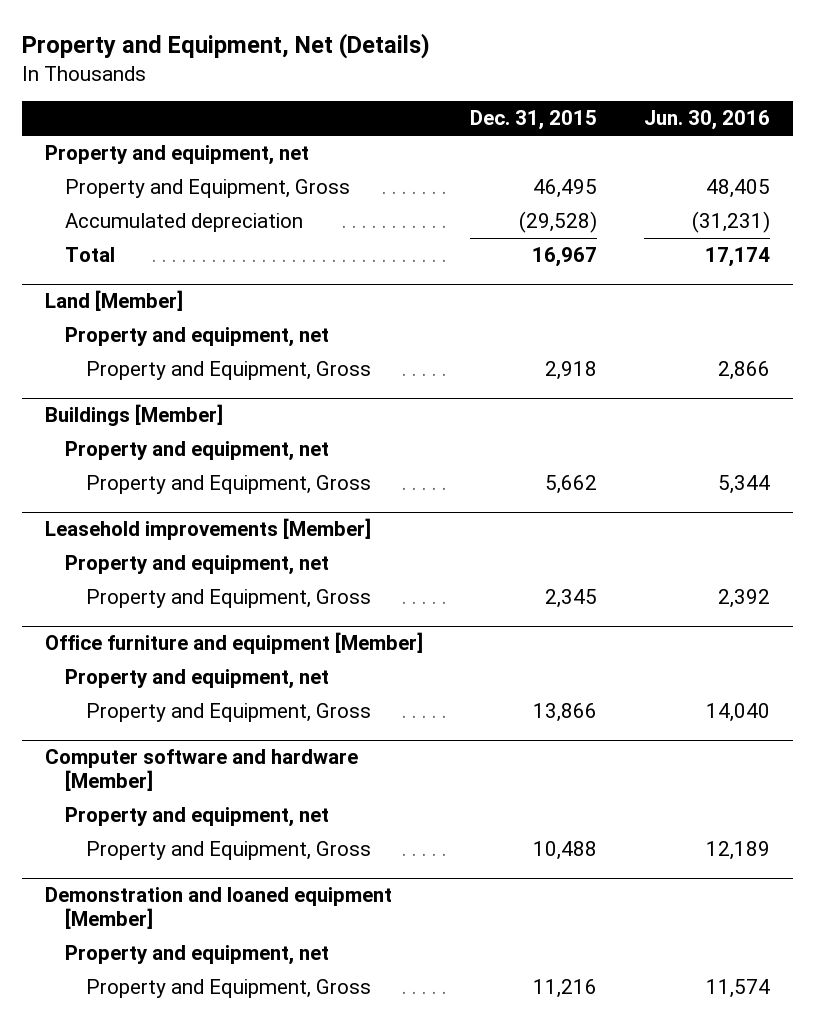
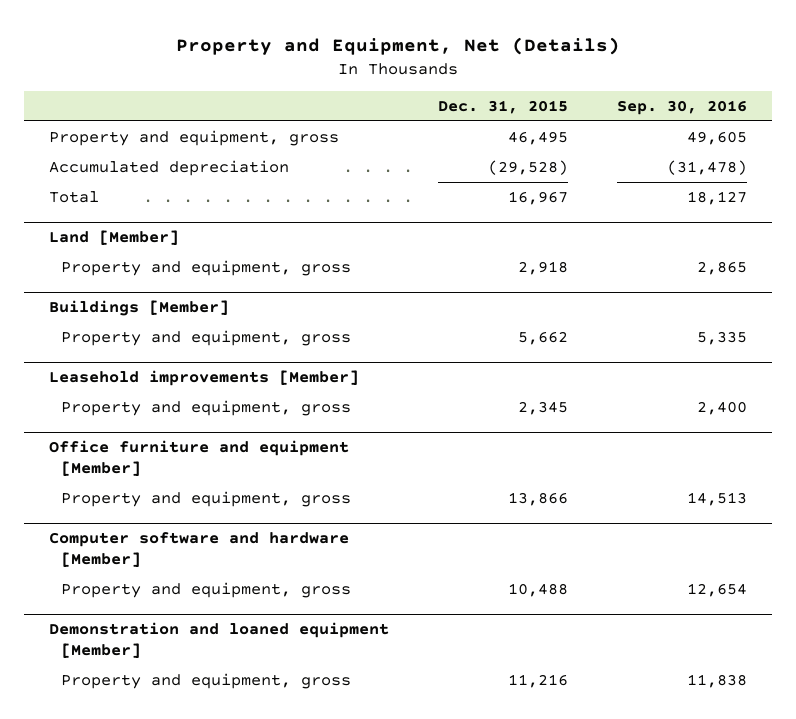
- | Dec. 31, 2015 | Jun. 30, 2016
+ | Dec. 31, 2015 | Sep. 30, 2016
- Property and equipment, net
- Property and Equipment, Gross | 46,495 | 48,405
+ Property and equipment, gross | 46,495 | 49,605
@ Land [Member]
- Property and equipment, net
- Property and Equipment, Gross | 2,918 | 2,866
+ Property and equipment, gross | 2,918 | 2,865
@ Buildings [Member]
- Property and equipment, net
- Property and Equipment, Gross | 5,662 | 5,344
+ Property and equipment, gross | 5,662 | 5,335
@ Leasehold improvements [Member]
- Property and equipment, net
- Property and Equipment, Gross | 2,345 | 2,392
+ Property and equipment, gross | 2,345 | 2,400
@ Office furniture and equipment [Member]
- Property and equipment, net
- Property and Equipment, Gross | 13,866 | 14,040
+ Property and equipment, gross | 13,866 | 14,513
@ Computer software and hardware [Member]
- Property and equipment, net
- Property and Equipment, Gross | 10,488 | 12,189
+ Property and equipment, gross | 10,488 | 12,654
@ Demonstration and loaned equipment [Member]
- Property and equipment, net
- Property and Equipment, Gross | 11,216 | 11,574
+ Property and equipment, gross | 11,216 | 11,838

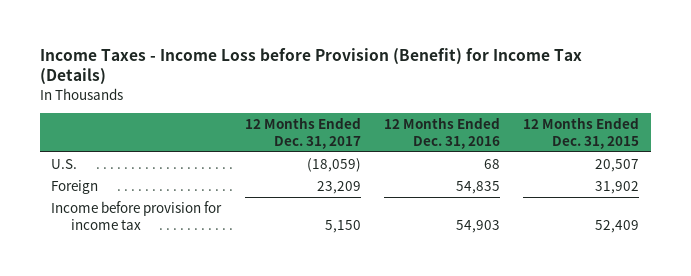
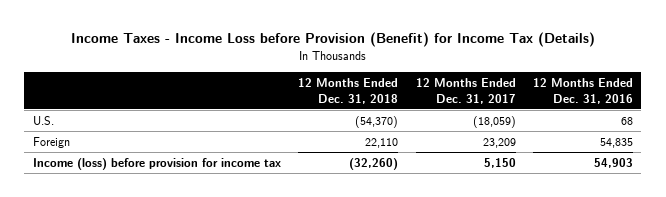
- | 12 Months Ended Dec. 31, 2017 | 12 Months Ended Dec. 31, 2016 | 12 Months Ended Dec. 31, 2015
+ | 12 Months Ended Dec. 31, 2018 | 12 Months Ended Dec. 31, 2017 | 12 Months Ended Dec. 31, 2016
- Income before provision for income tax | 5,150 | 54,903 | 52,409
+ Income (loss) before provision for income tax | (32,260) | 5,150 | 54,903

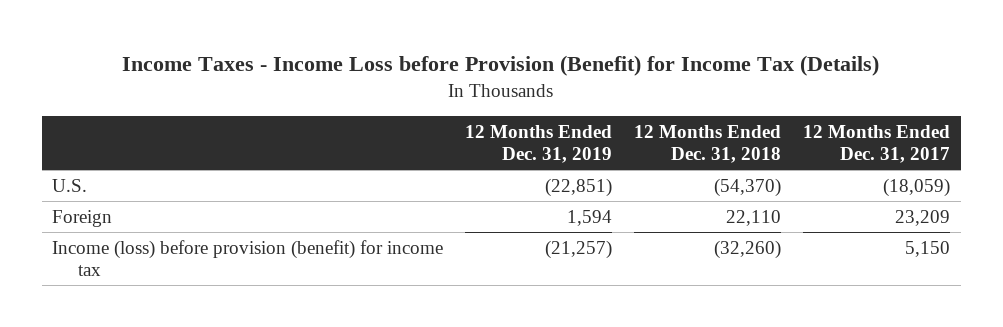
- | 12 Months Ended Dec. 31, 2018 | 12 Months Ended Dec. 31, 2017 | 12 Months Ended Dec. 31, 2016
+ | 12 Months Ended Dec. 31, 2019 | 12 Months Ended Dec. 31, 2018 | 12 Months Ended Dec. 31, 2017
- Income (loss) before provision for income tax | (32,260) | 5,150 | 54,903
+ Income (loss) before provision (benefit) for income tax | (21,257) | (32,260) | 5,150

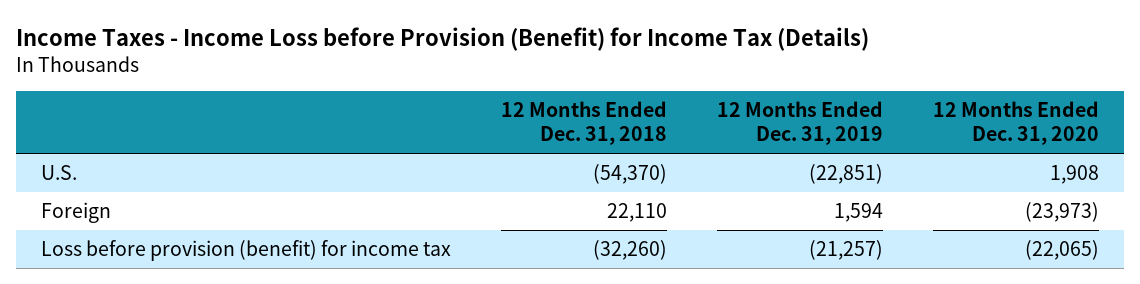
- | 12 Months Ended Dec. 31, 2019 | 12 Months Ended Dec. 31, 2018 | 12 Months Ended Dec. 31, 2017
+ | 12 Months Ended Dec. 31, 2018 | 12 Months Ended Dec. 31, 2019 | 12 Months Ended Dec. 31, 2020
- Income (loss) before provision (benefit) for income tax | (21,257) | (32,260) | 5,150
+ Loss before provision (benefit) for income tax | (32,260) | (21,257) | (22,065)

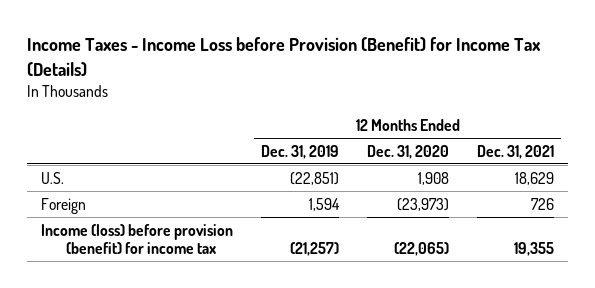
- | 12 Months Ended Dec. 31, 2018 | 12 Months Ended Dec. 31, 2019 | 12 Months Ended Dec. 31, 2020
+ | 12 Months Ended Dec. 31, 2019 | 12 Months Ended Dec. 31, 2020 | 12 Months Ended Dec. 31, 2021
- Loss before provision (benefit) for income tax | (32,260) | (21,257) | (22,065)
+ Income (loss) before provision (benefit) for income tax | (21,257) | (22,065) | 19,355

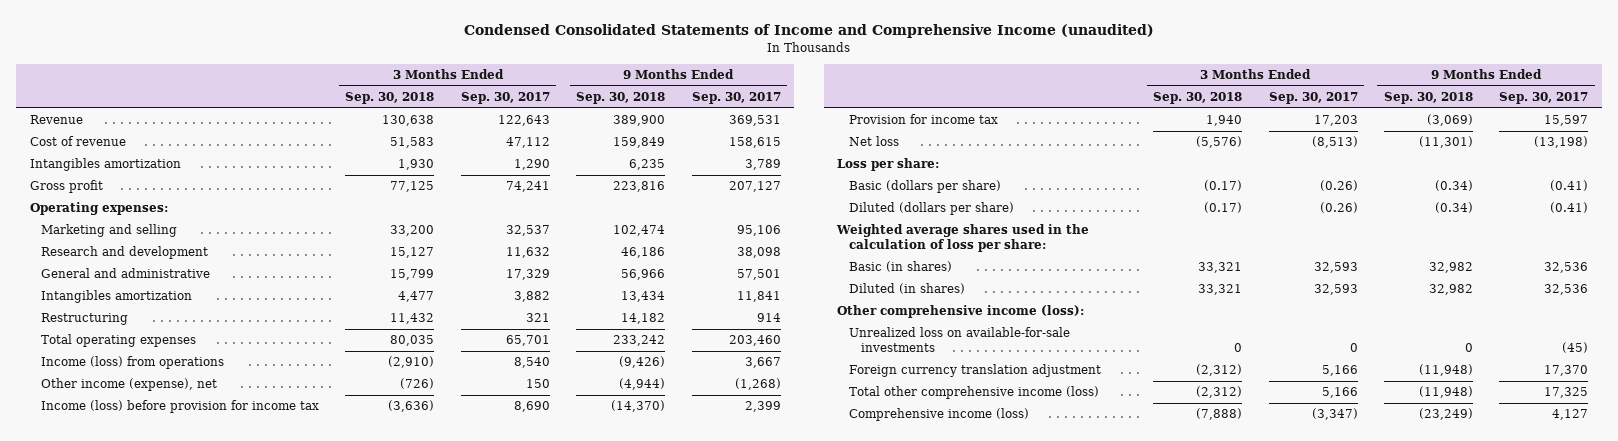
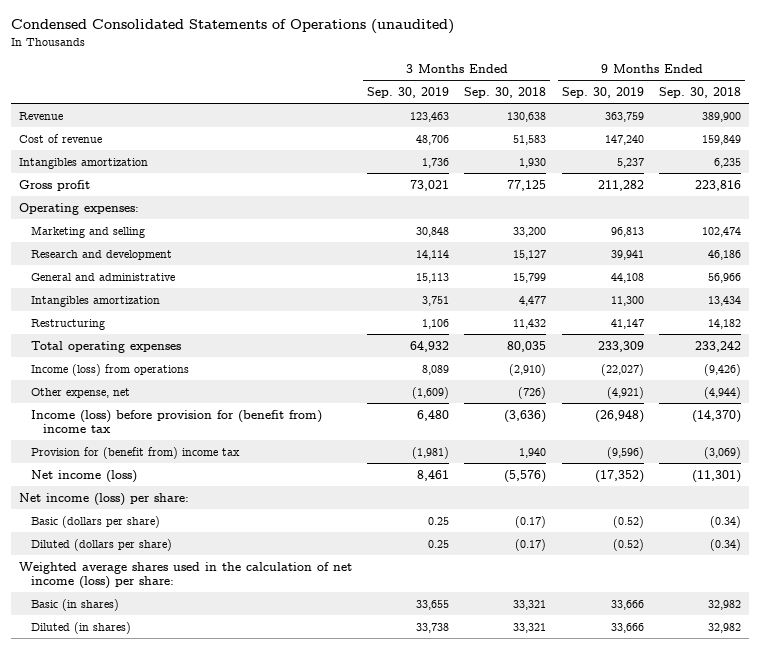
- Condensed Consolidated Statements of Income and Comprehensive Income (unaudited)
+ Condensed Consolidated Statements of Operations (unaudited)
- | 3 Months Ended Sep. 30, 2018 | 3 Months Ended Sep. 30, 2017 | 9 Months Ended Sep. 30, 2018 | 9 Months Ended Sep. 30, 2017
+ | 3 Months Ended Sep. 30, 2019 | 3 Months Ended Sep. 30, 2018 | 9 Months Ended Sep. 30, 2019 | 9 Months Ended Sep. 30, 2018
- Other income (expense), net | (726) | 150 | (4,944) | (1,268)
- Income (loss) before provision for income tax | (3,636) | 8,690 | (14,370) | 2,399
- Provision for income tax | 1,940 | 17,203 | (3,069) | 15,597
- Net loss | (5,576) | (8,513) | (11,301) | (13,198)
- Loss per share:
+ Other expense, net | (1,609) | (726) | (4,921) | (4,944)
+ Income (loss) before provision for (benefit from) income tax | 6,480 | (3,636) | (26,948) | (14,370)
+ Provision for (benefit from) income tax | (1,981) | 1,940 | (9,596) | (3,069)
+ Net income (loss) | 8,461 | (5,576) | (17,352) | (11,301)
+ Net income (loss) per share:
- Weighted average shares used in the calculation of loss per share:
+ Weighted average shares used in the calculation of net income (loss) per share:
- Other comprehensive income (loss):
- Unrealized loss on available-for-sale investments | 0 | 0 | 0 | (45)
- Foreign currency translation adjustment | (2,312) | 5,166 | (11,948) | 17,370
- Total other comprehensive income (loss) | (2,312) | 5,166 | (11,948) | 17,325
- Comprehensive income (loss) | (7,888) | (3,347) | (23,249) | 4,127

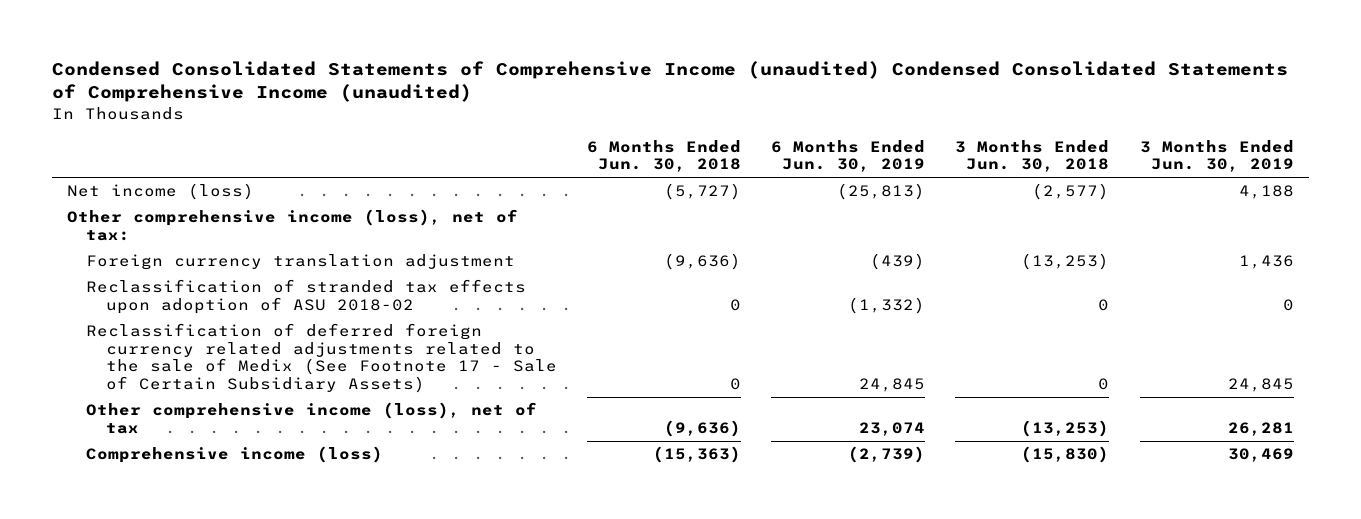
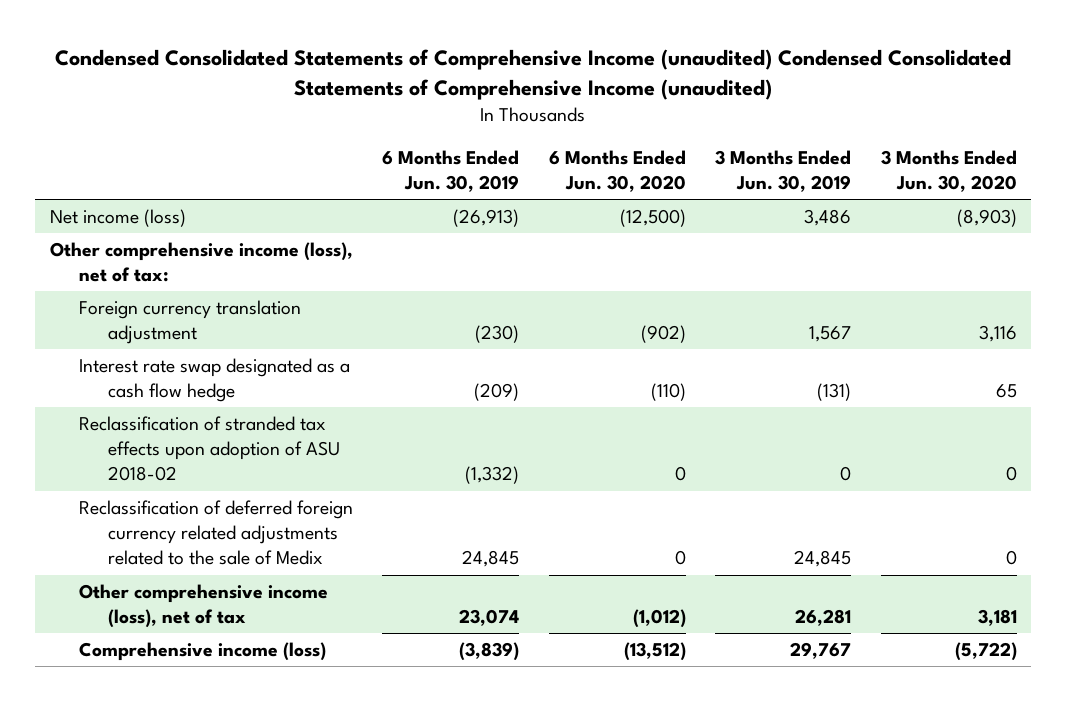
- | 6 Months Ended Jun. 30, 2018 | 6 Months Ended Jun. 30, 2019 | 3 Months Ended Jun. 30, 2018 | 3 Months Ended Jun. 30, 2019
+ | 6 Months Ended Jun. 30, 2019 | 6 Months Ended Jun. 30, 2020 | 3 Months Ended Jun. 30, 2019 | 3 Months Ended Jun. 30, 2020
- Net income (loss) | (5,727) | (25,813) | (2,577) | 4,188
+ Net income (loss) | (26,913) | (12,500) | 3,486 | (8,903)
- Foreign currency translation adjustment | (9,636) | (439) | (13,253) | 1,436
+ Foreign currency translation adjustment | (230) | (902) | 1,567 | 3,116
+ Interest rate swap designated as a cash flow hedge | (209) | (110) | (131) | 65
- Reclassification of deferred foreign currency related adjustments related to the sale of Medix (See Footnote 17 - Sale of Certain Subsidiary Assets) | 0 | 24,845 | 0 | 24,845
+ Reclassification of deferred foreign currency related adjustments related to the sale of Medix | 24,845 | 0 | 24,845 | 0
- Comprehensive income (loss) | (15,363) | (2,739) | (15,830) | 30,469
+ Comprehensive income (loss) | (3,839) | (13,512) | 29,767 | (5,722)

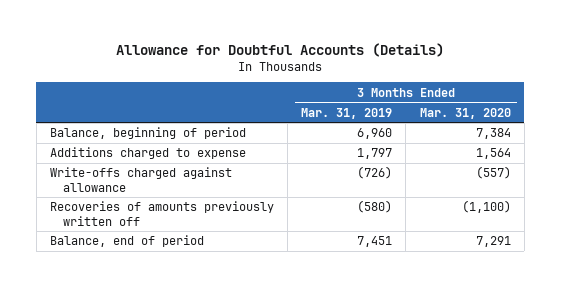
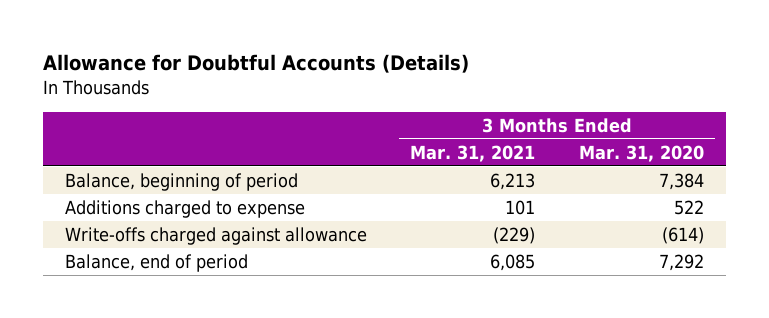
- | 3 Months Ended Mar. 31, 2019 | 3 Months Ended Mar. 31, 2020
+ | 3 Months Ended Mar. 31, 2021 | 3 Months Ended Mar. 31, 2020
- Additions charged to expense | 1,797 | 1,564
- Write-offs charged against allowance | (726) | (557)
- Recoveries of amounts previously written off | (580) | (1,100)
- Balance, end of period | 7,451 | 7,291
+ Additions charged to expense | 101 | 522
+ Write-offs charged against allowance | (229) | (614)
+ Balance, end of period | 6,085 | 7,292

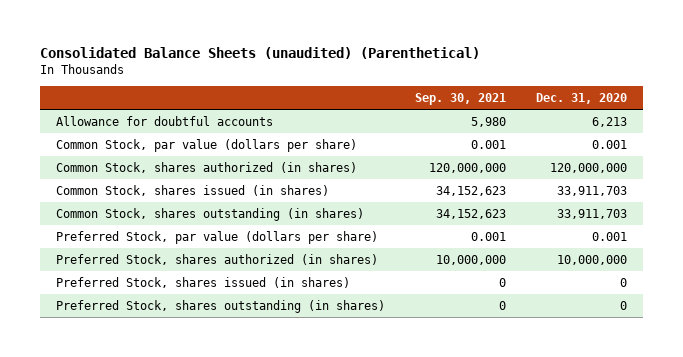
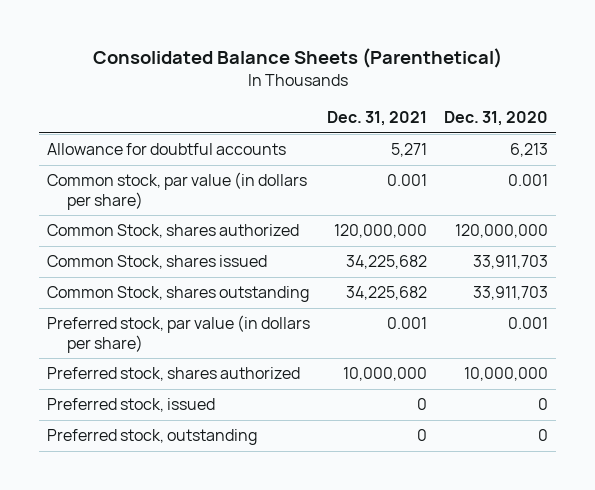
- Consolidated Balance Sheets (unaudited) (Parenthetical)
+ Consolidated Balance Sheets (Parenthetical)
- | Sep. 30, 2021 | Dec. 31, 2020
+ | Dec. 31, 2021 | Dec. 31, 2020
- Common Stock, par value (dollars per share) | 0.001 | 0.001
- Common Stock, shares authorized (in shares) | 120,000,000 | 120,000,000
- Common Stock, shares issued (in shares) | 34,152,623 | 33,911,703
- Common Stock, shares outstanding (in shares) | 34,152,623 | 33,911,703
- Preferred Stock, par value (dollars per share) | 0.001 | 0.001
- Preferred Stock, shares authorized (in shares) | 10,000,000 | 10,000,000
- Preferred Stock, shares issued (in shares) | 0 | 0
- Preferred Stock, shares outstanding (in shares) | 0 | 0
+ Common stock, par value (in dollars per share) | 0.001 | 0.001
+ Common Stock, shares authorized | 120,000,000 | 120,000,000
+ Common Stock, shares issued | 34,225,682 | 33,911,703
+ Common Stock, shares outstanding | 34,225,682 | 33,911,703
+ Preferred stock, par value (in dollars per share) | 0.001 | 0.001
+ Preferred stock, shares authorized | 10,000,000 | 10,000,000
+ Preferred stock, issued | 0 | 0
+ Preferred stock, outstanding | 0 | 0

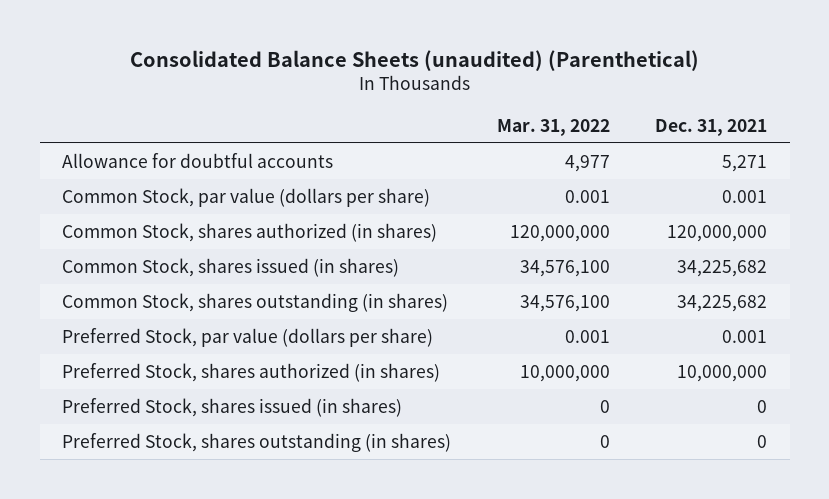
- Consolidated Balance Sheets (Parenthetical)
+ Consolidated Balance Sheets (unaudited) (Parenthetical)
- | Dec. 31, 2021 | Dec. 31, 2020
+ | Mar. 31, 2022 | Dec. 31, 2021
- Common stock, par value (in dollars per share) | 0.001 | 0.001
- Common Stock, shares authorized | 120,000,000 | 120,000,000
- Common Stock, shares issued | 34,225,682 | 33,911,703
- Common Stock, shares outstanding | 34,225,682 | 33,911,703
- Preferred stock, par value (in dollars per share) | 0.001 | 0.001
- Preferred stock, shares authorized | 10,000,000 | 10,000,000
- Preferred stock, issued | 0 | 0
- Preferred stock, outstanding | 0 | 0
+ Common Stock, par value (dollars per share) | 0.001 | 0.001
+ Common Stock, shares authorized (in shares) | 120,000,000 | 120,000,000
+ Common Stock, shares issued (in shares) | 34,576,100 | 34,225,682
+ Common Stock, shares outstanding (in shares) | 34,576,100 | 34,225,682
+ Preferred Stock, par value (dollars per share) | 0.001 | 0.001
+ Preferred Stock, shares authorized (in shares) | 10,000,000 | 10,000,000
+ Preferred Stock, shares issued (in shares) | 0 | 0
+ Preferred Stock, shares outstanding (in shares) | 0 | 0

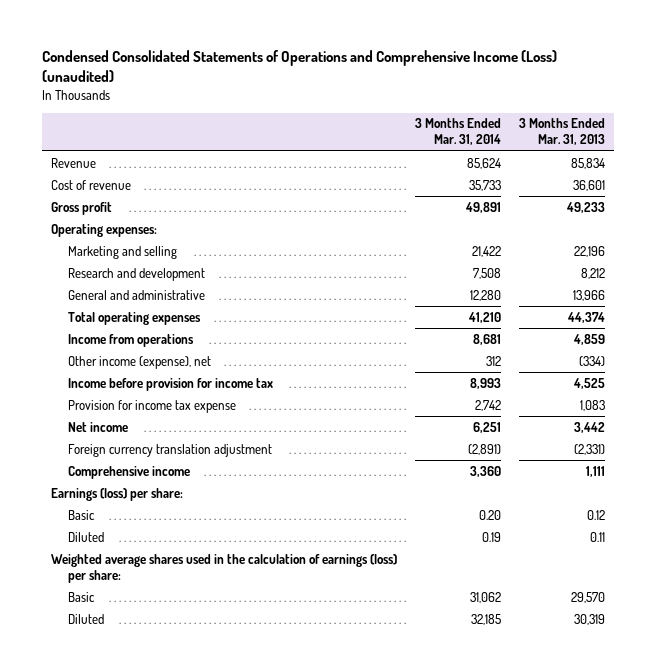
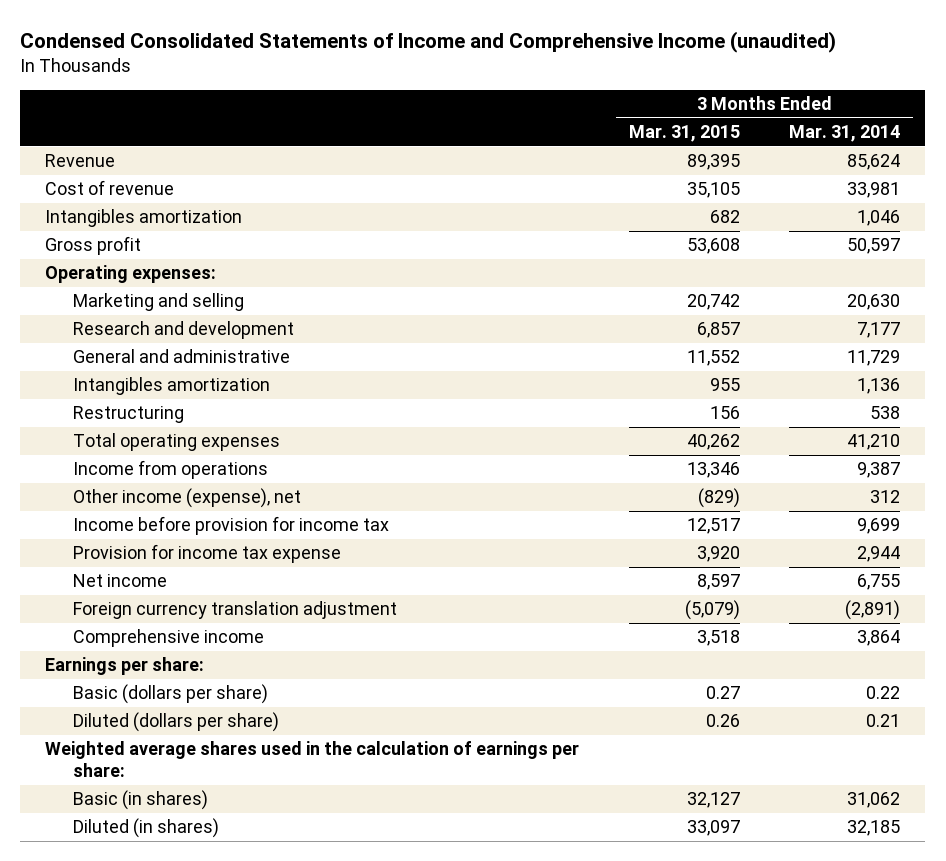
- Condensed Consolidated Statements of Operations and Comprehensive Income (Loss) (unaudited)
+ Condensed Consolidated Statements of Income and Comprehensive Income (unaudited)
- | 3 Months Ended Mar. 31, 2014 | 3 Months Ended Mar. 31, 2013
+ | 3 Months Ended Mar. 31, 2015 | 3 Months Ended Mar. 31, 2014
- Cost of revenue | 35,733 | 36,601
- Gross profit | 49,891 | 49,233
+ Cost of revenue | 35,105 | 33,981
+ Intangibles amortization | 682 | 1,046
+ Gross profit | 53,608 | 50,597
- Marketing and selling | 21,422 | 22,196
- Research and development | 7,508 | 8,212
- General and administrative | 12,280 | 13,966
+ Marketing and selling | 20,742 | 20,630
+ Research and development | 6,857 | 7,177
+ General and administrative | 11,552 | 11,729
+ Intangibles amortization | 955 | 1,136
+ Restructuring | 156 | 538
- Income from operations | 8,681 | 4,859
+ Income from operations | 13,346 | 9,387
- Income before provision for income tax | 8,993 | 4,525
- Provision for income tax expense | 2,742 | 1,083
- Net income | 6,251 | 3,442
+ Income before provision for income tax | 12,517 | 9,699
+ Provision for income tax expense | 3,920 | 2,944
+ Net income | 8,597 | 6,755
- Comprehensive income | 3,360 | 1,111
- Earnings (loss) per share:
- Basic | 0.20 | 0.12
- Diluted | 0.19 | 0.11
- Weighted average shares used in the calculation of earnings (loss) per share:
- Basic | 31,062 | 29,570
- Diluted | 32,185 | 30,319
+ Comprehensive income | 3,518 | 3,864
+ Earnings per share:
+ Basic (dollars per share) | 0.27 | 0.22
+ Diluted (dollars per share) | 0.26 | 0.21
+ Weighted average shares used in the calculation of earnings per share:
+ Basic (in shares) | 32,127 | 31,062
+ Diluted (in shares) | 33,097 | 32,185

